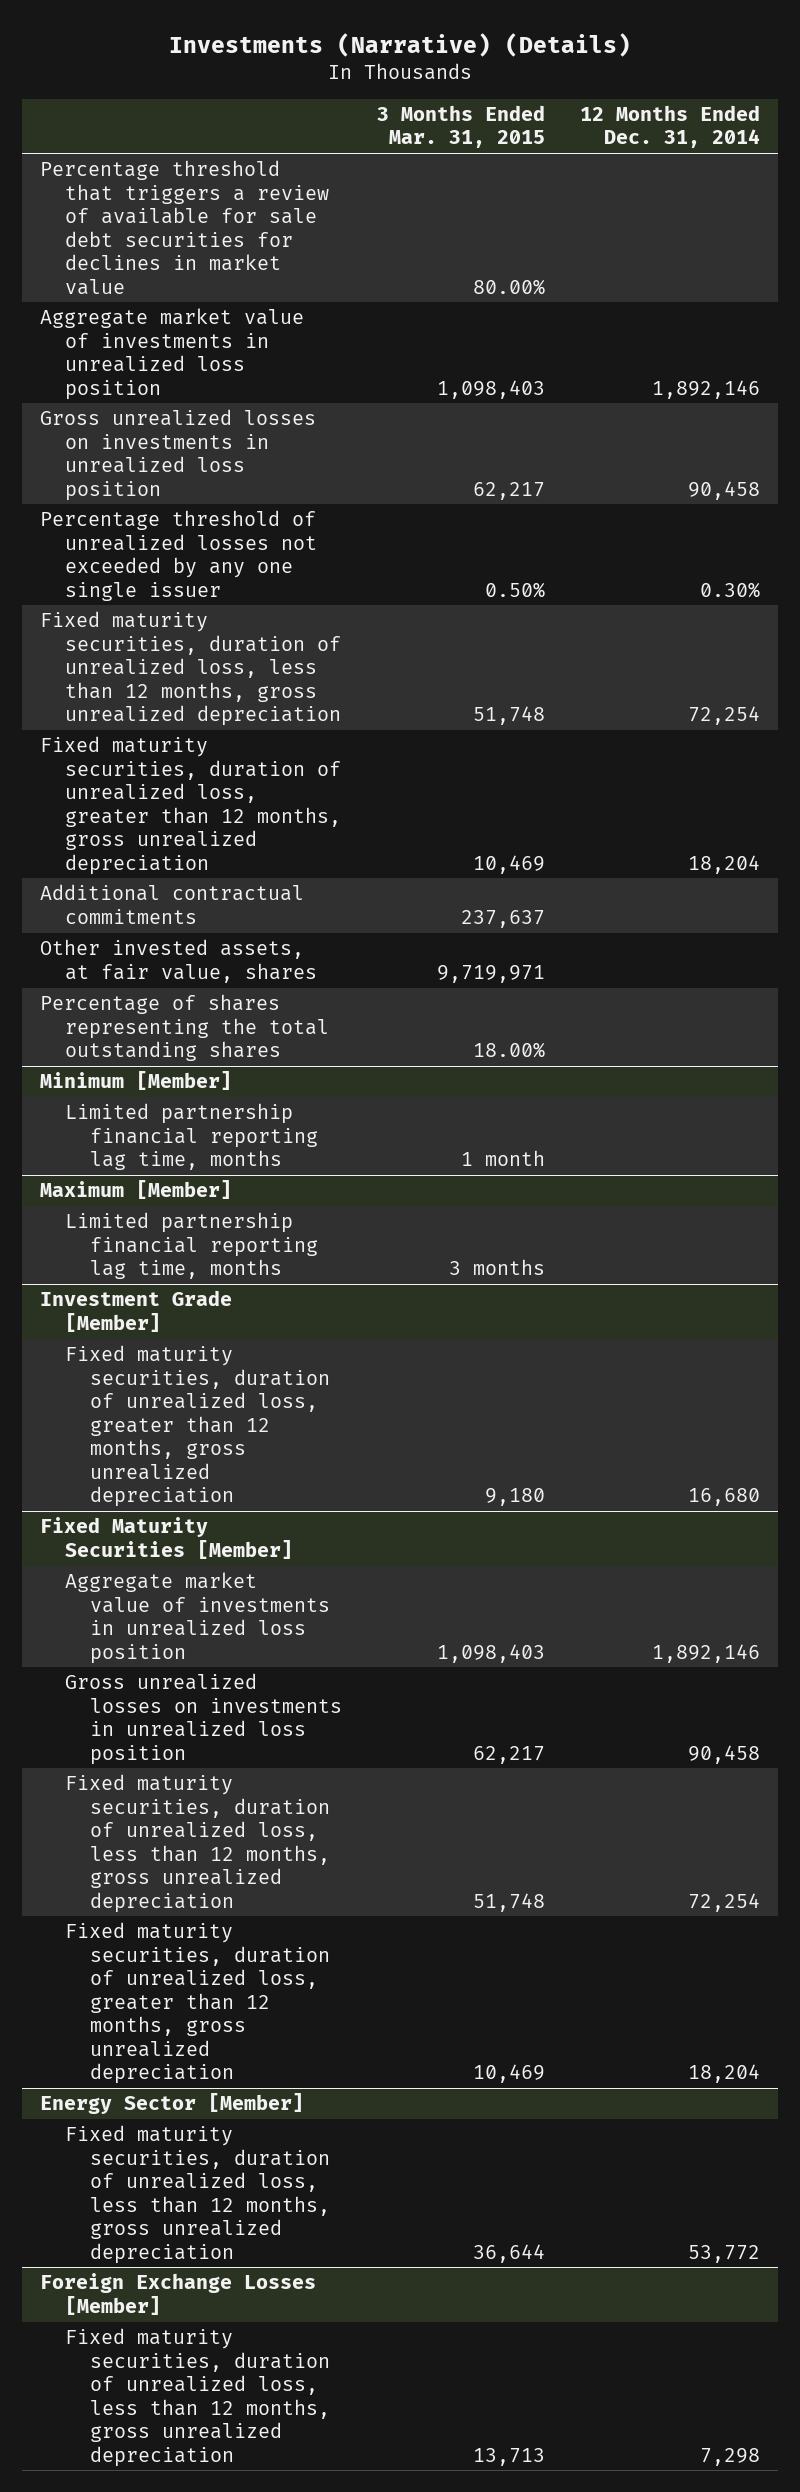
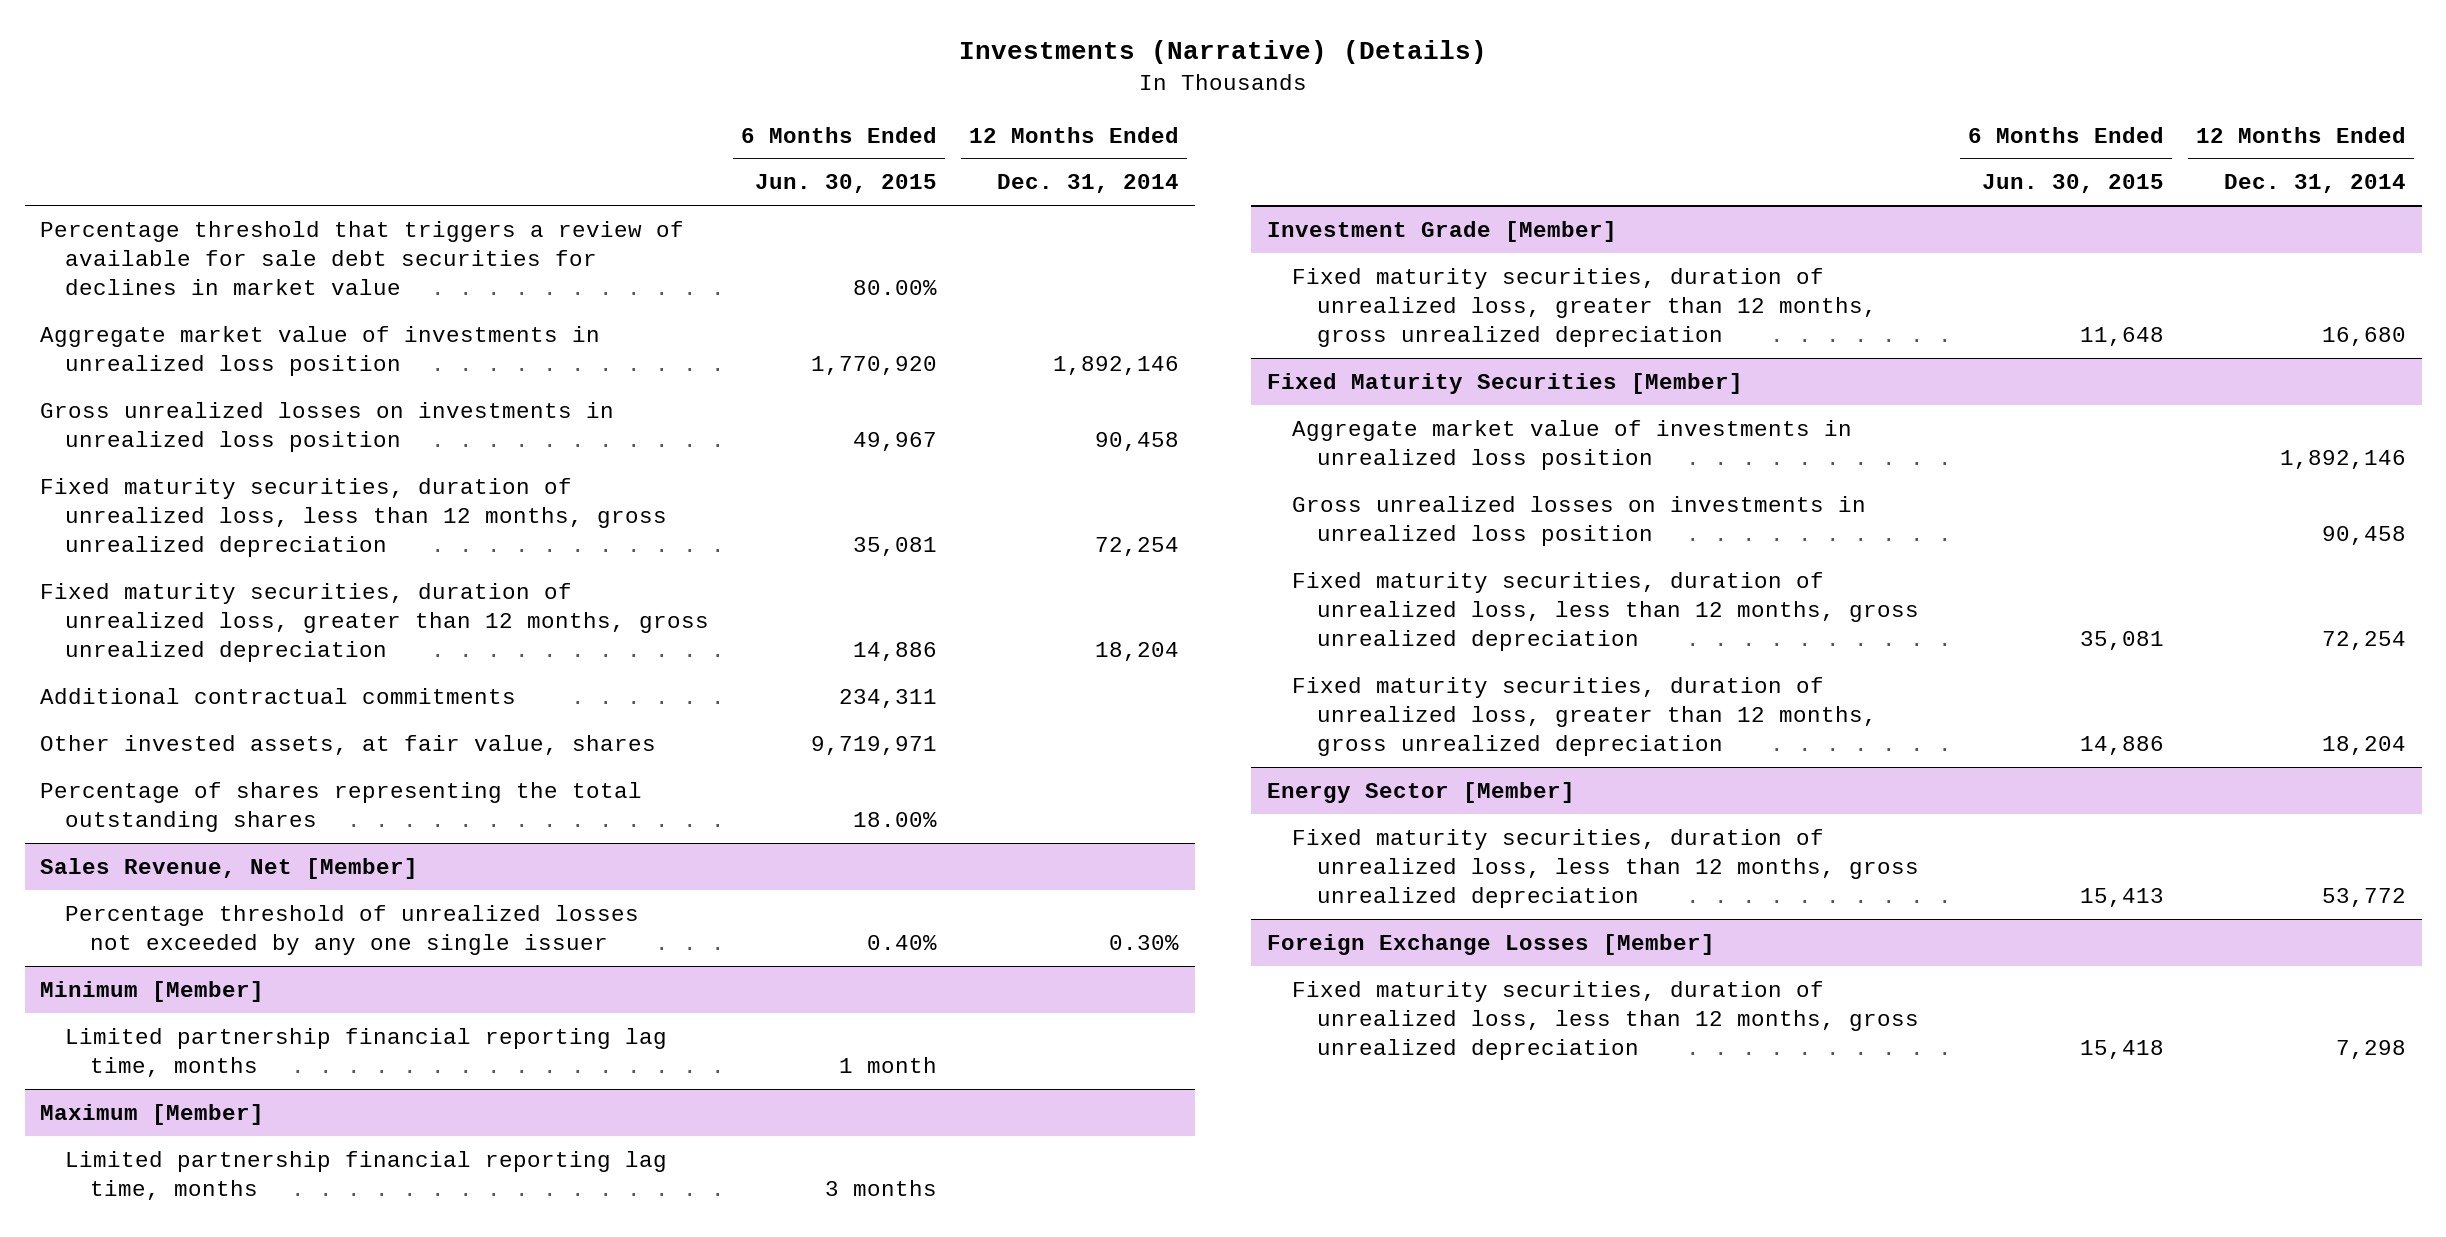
- | 3 Months Ended Mar. 31, 2015 | 12 Months Ended Dec. 31, 2014
+ | 6 Months Ended Jun. 30, 2015 | 12 Months Ended Dec. 31, 2014
- Percentage threshold of unrealized losses not exceeded by any one single issuer | 0.50% | 0.30%
+ Sales Revenue, Net [Member]
+ Percentage threshold of unrealized losses not exceeded by any one single issuer | 0.40% | 0.30%

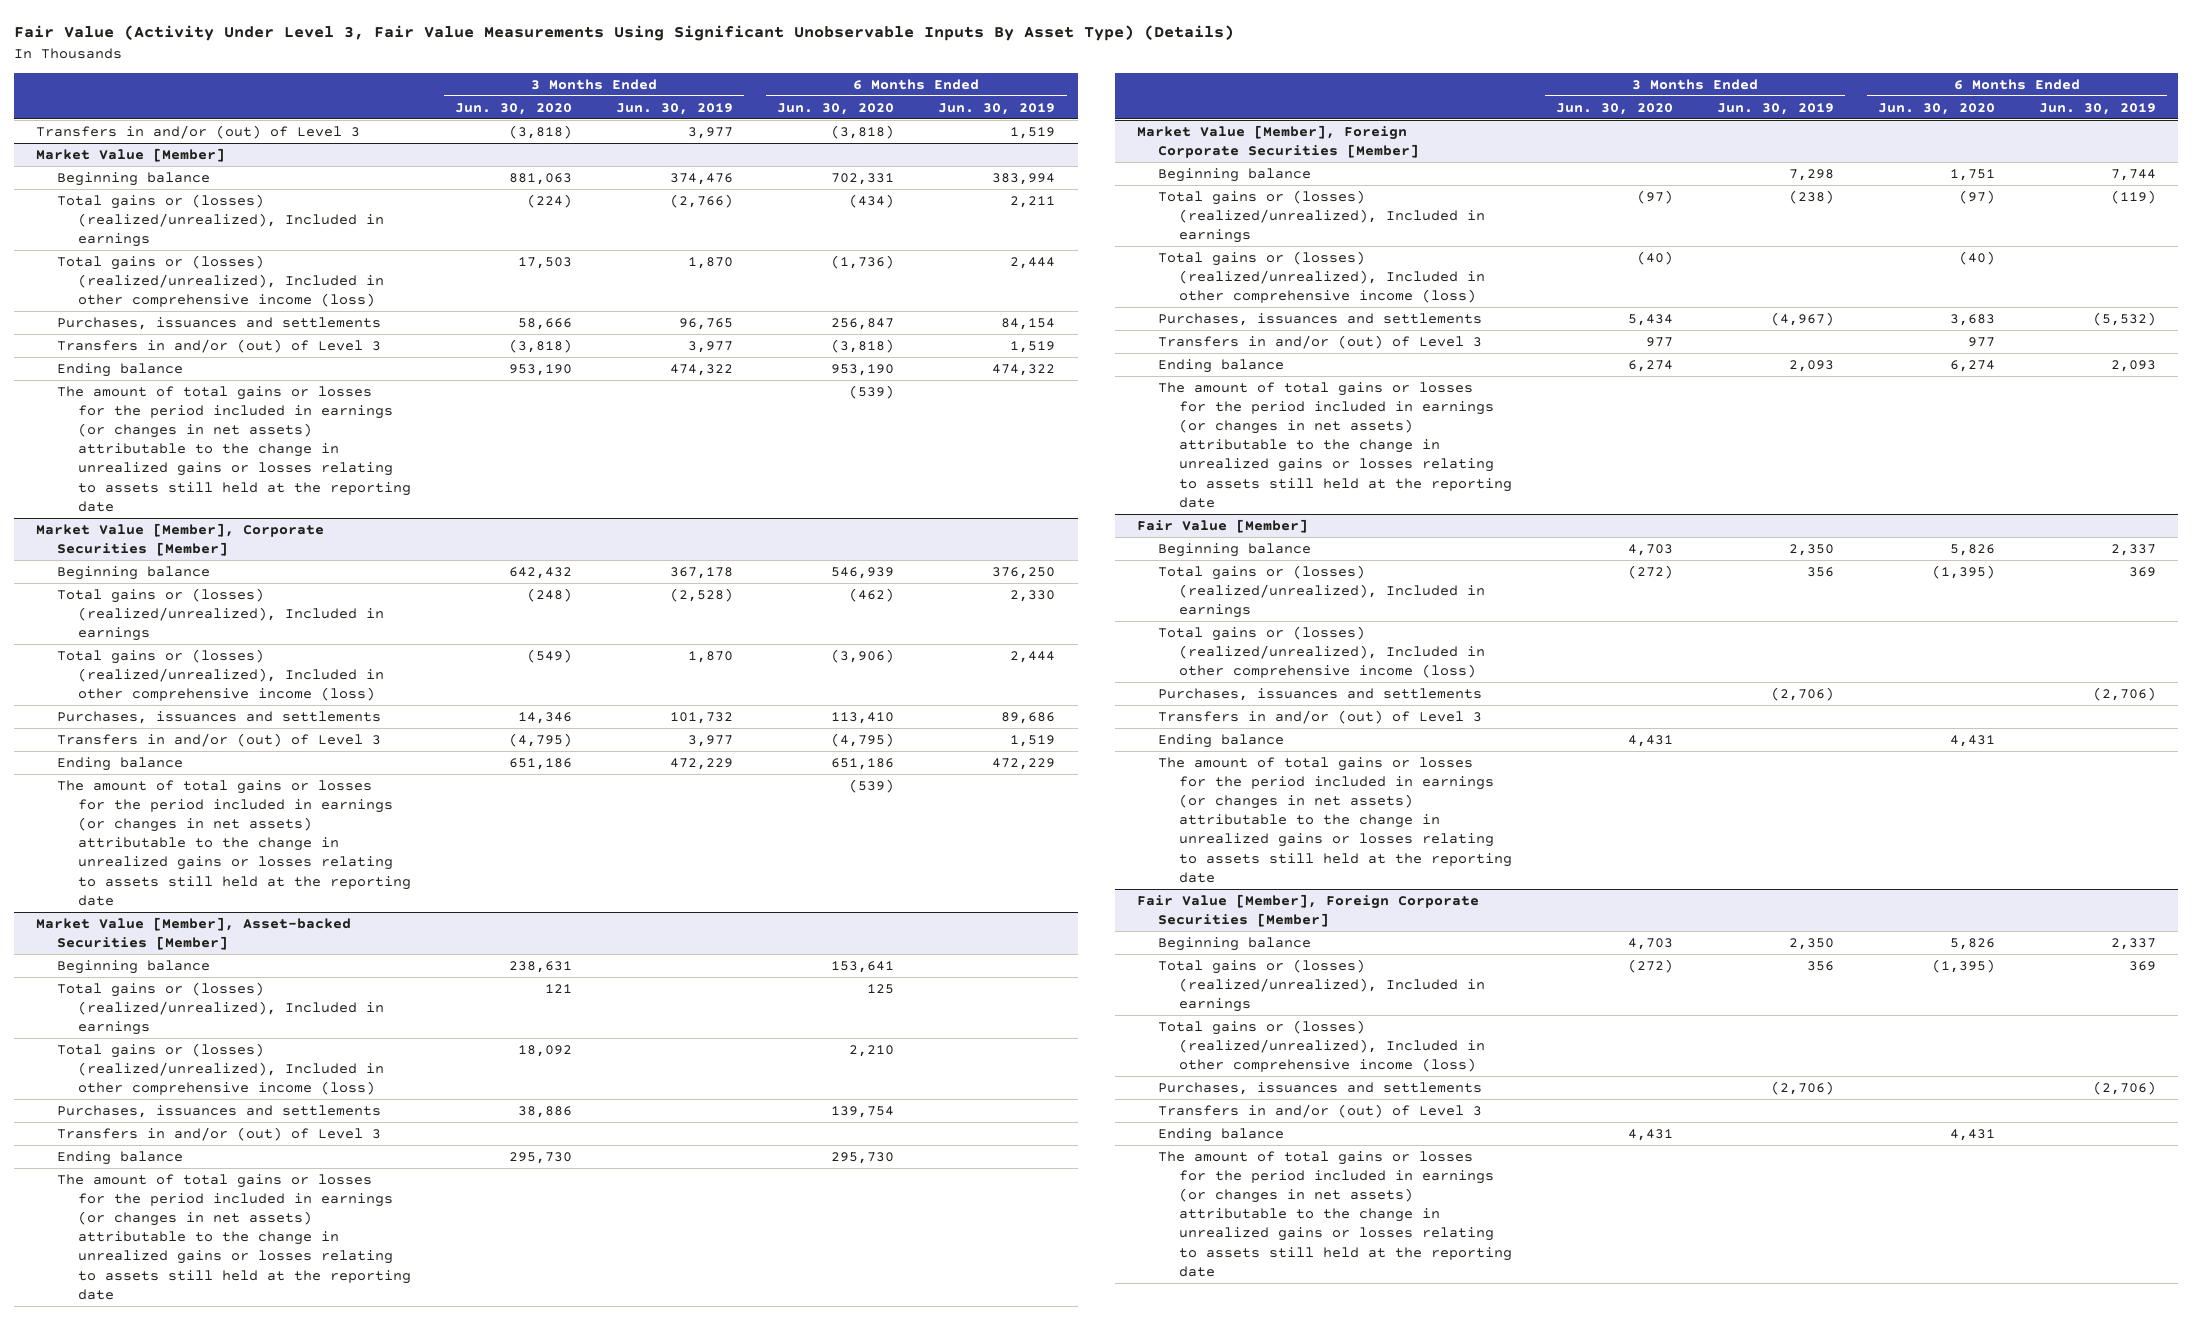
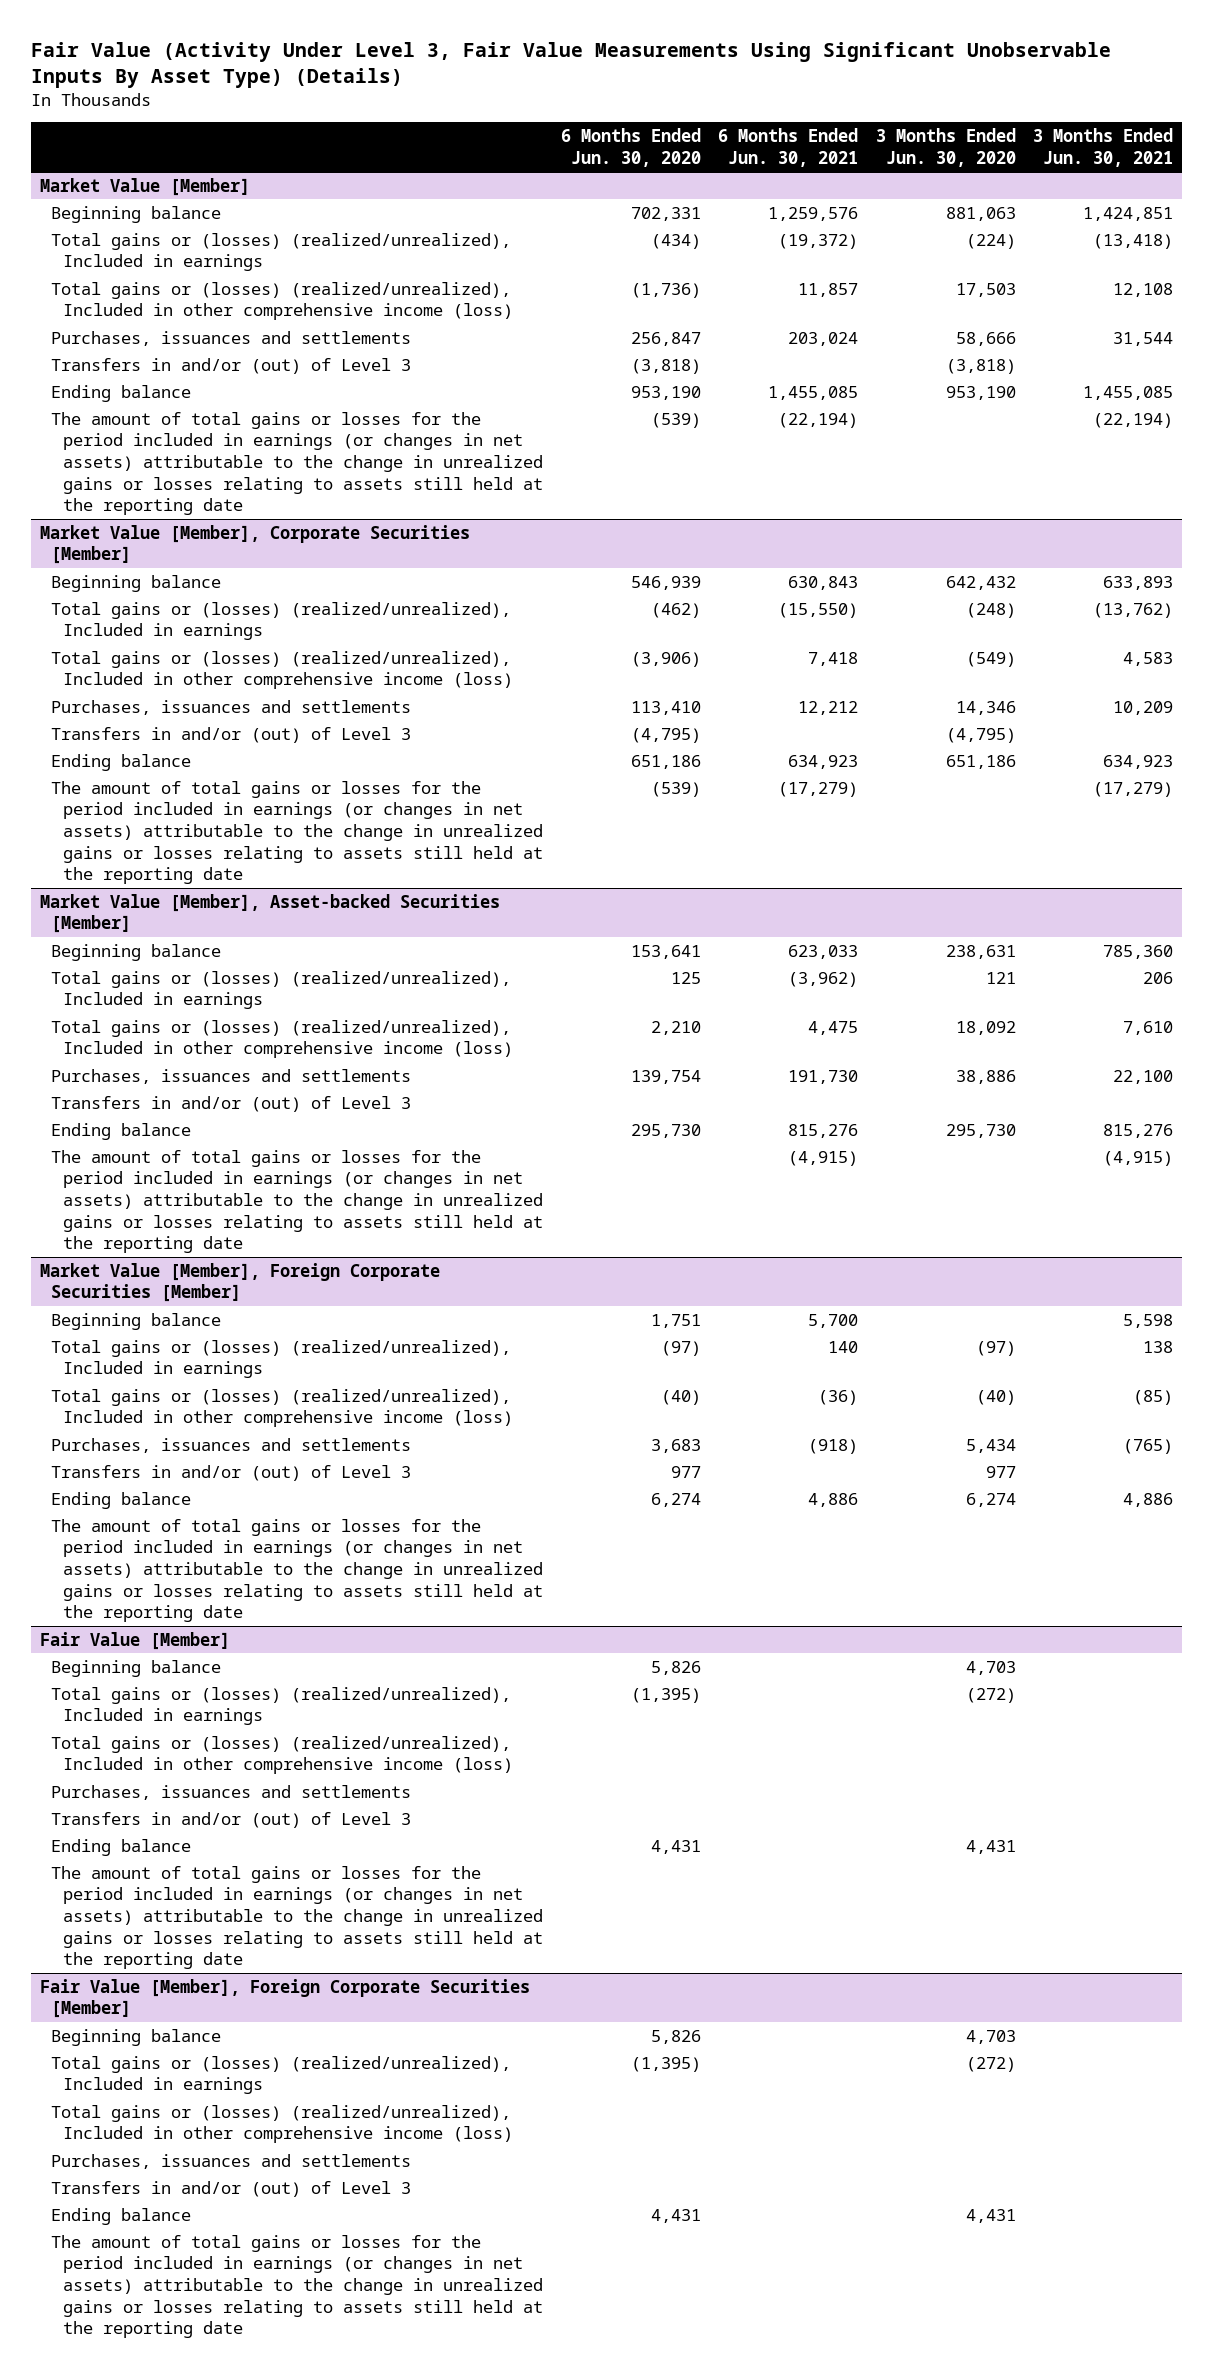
- | 3 Months Ended Jun. 30, 2020 | 3 Months Ended Jun. 30, 2019 | 6 Months Ended Jun. 30, 2020 | 6 Months Ended Jun. 30, 2019
+ | 6 Months Ended Jun. 30, 2020 | 6 Months Ended Jun. 30, 2021 | 3 Months Ended Jun. 30, 2020 | 3 Months Ended Jun. 30, 2021
- Transfers in and/or (out) of Level 3 | (3,818) | 3,977 | (3,818) | 1,519

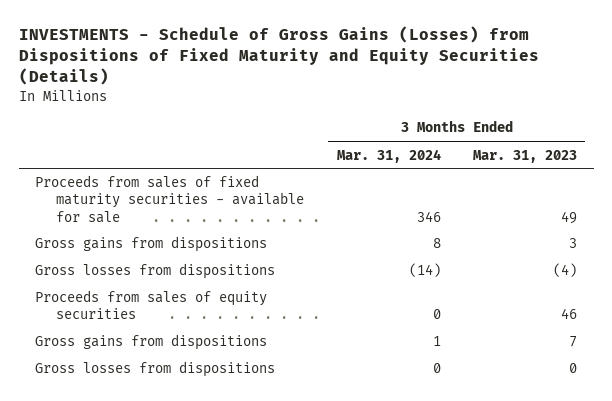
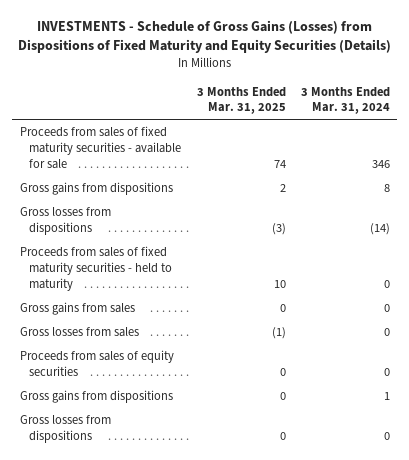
- | 3 Months Ended Mar. 31, 2024 | 3 Months Ended Mar. 31, 2023
+ | 3 Months Ended Mar. 31, 2025 | 3 Months Ended Mar. 31, 2024
+ Proceeds from sales of fixed maturity securities - held to maturity | 10 | 0
+ Gross gains from sales | 0 | 0
+ Gross losses from sales | (1) | 0

